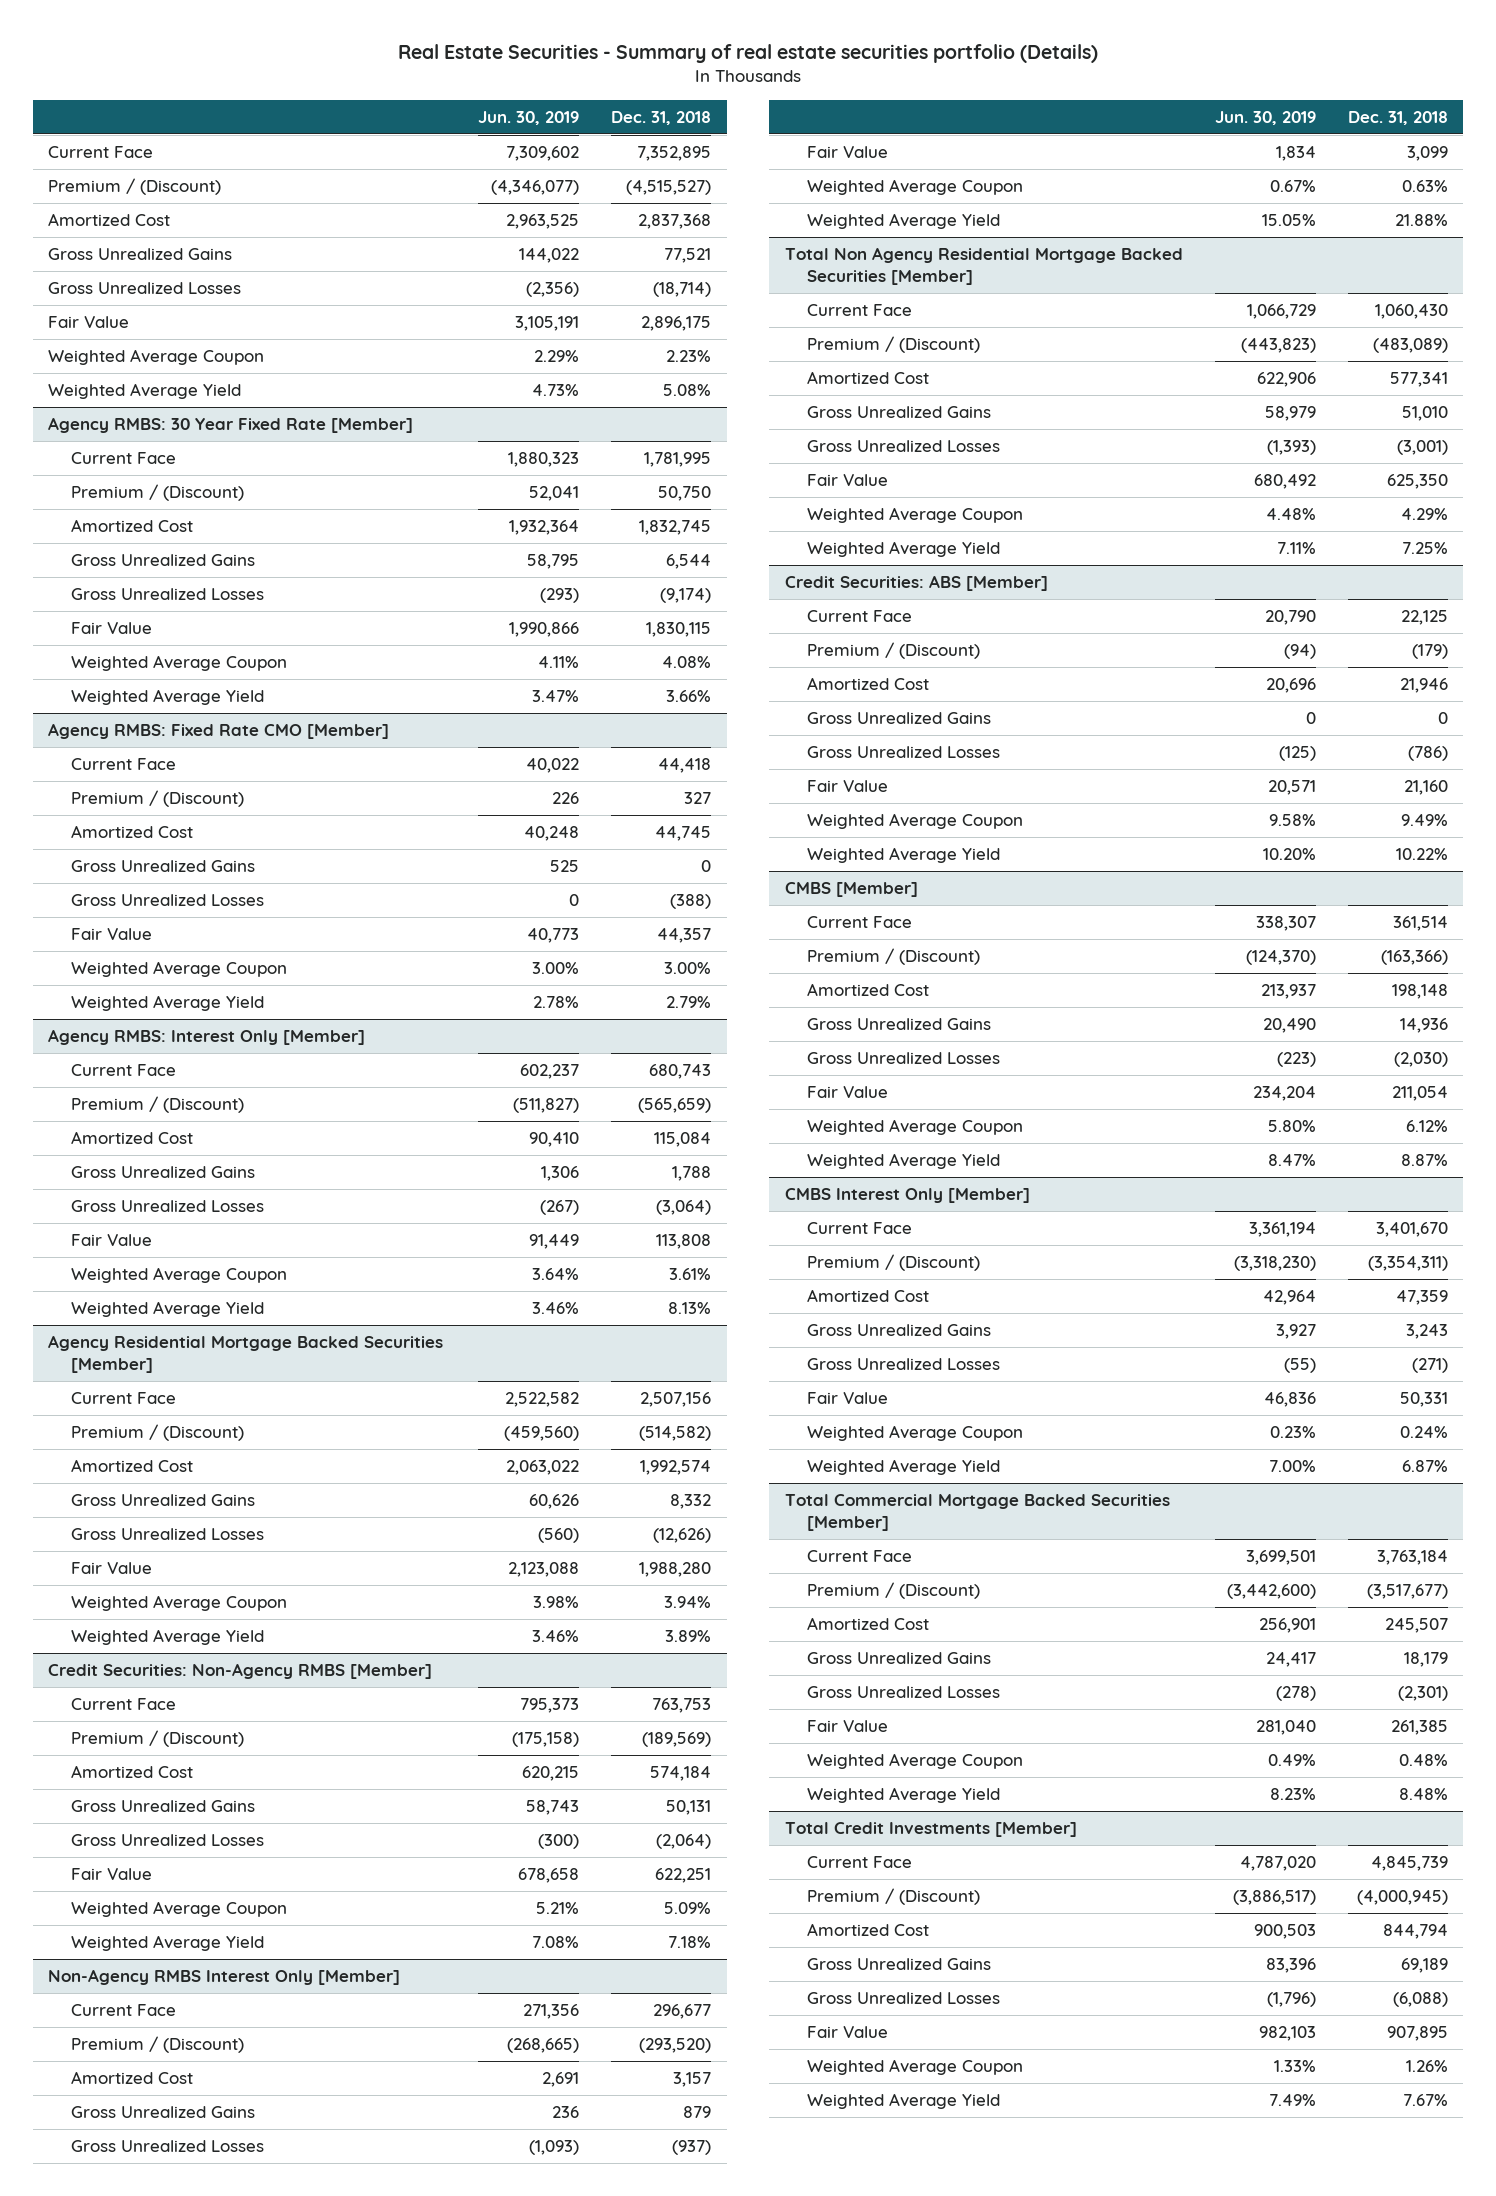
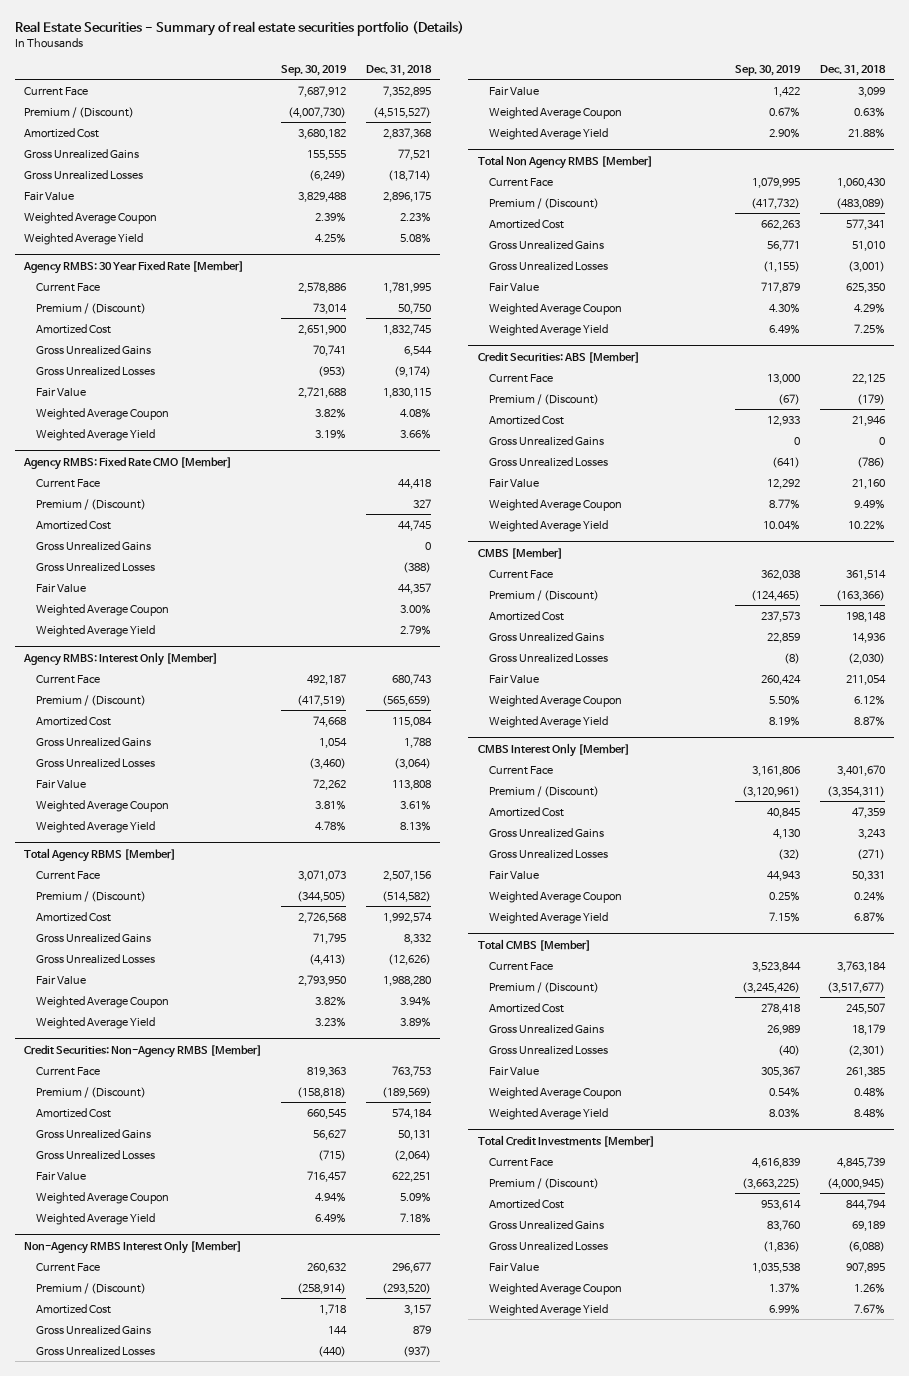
- | Jun. 30, 2019 | Dec. 31, 2018
+ | Sep. 30, 2019 | Dec. 31, 2018
- Agency Residential Mortgage Backed Securities [Member]
+ Total Agency RBMS [Member]
- Total Non Agency Residential Mortgage Backed Securities [Member]
+ Total Non Agency RMBS [Member]
- Total Commercial Mortgage Backed Securities [Member]
+ Total CMBS [Member]

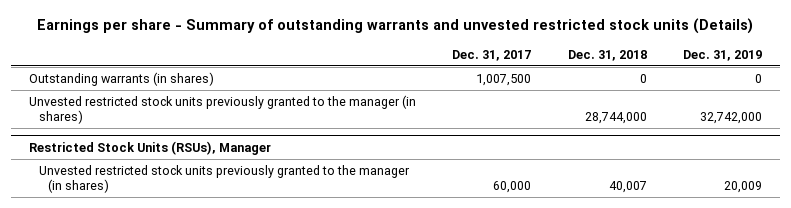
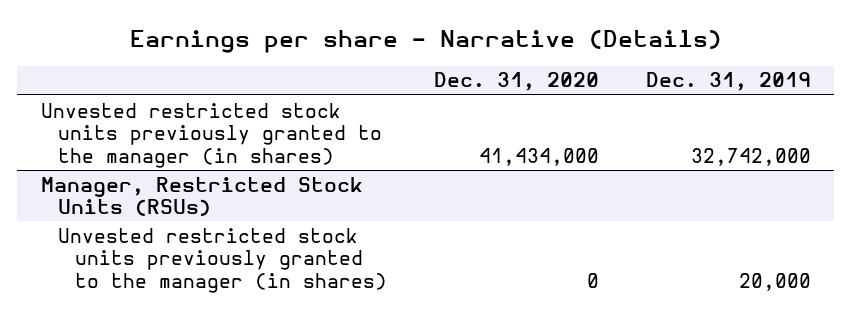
- Earnings per share - Summary of outstanding warrants and unvested restricted stock units (Details)
+ Earnings per share - Narrative (Details)
- | Dec. 31, 2017 | Dec. 31, 2018 | Dec. 31, 2019
+ | Dec. 31, 2020 | Dec. 31, 2019
- Outstanding warrants (in shares) | 1,007,500 | 0 | 0
- Restricted Stock Units (RSUs), Manager
- Unvested restricted stock units previously granted to the manager (in shares) | 60,000 | 40,007 | 20,009
+ Manager, Restricted Stock Units (RSUs)
+ Unvested restricted stock units previously granted to the manager (in shares) | 0 | 20,000

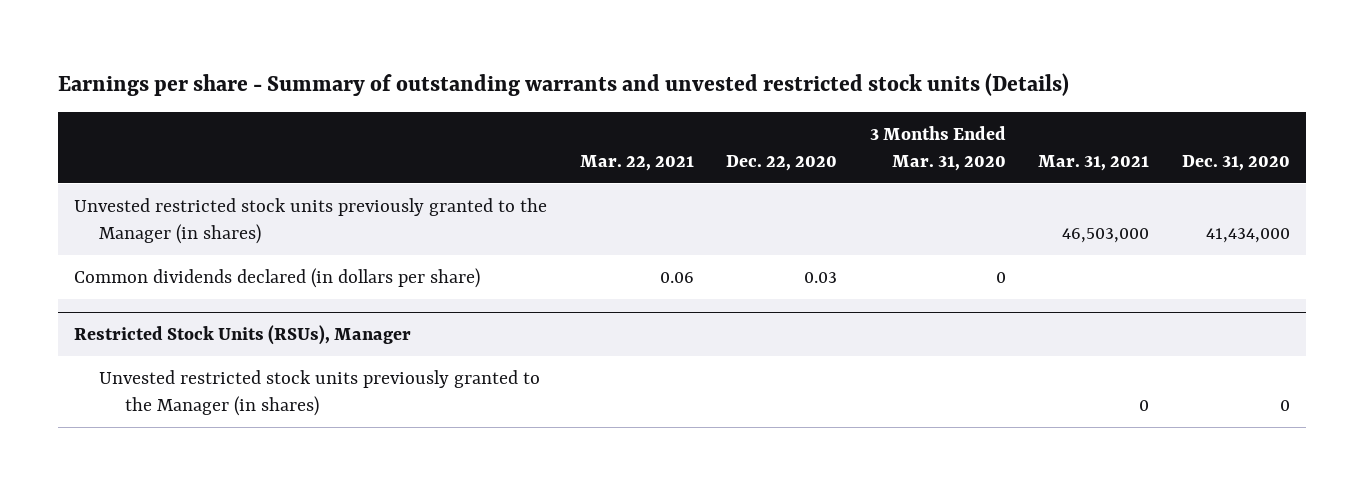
- Earnings per share - Narrative (Details)
+ Earnings per share - Summary of outstanding warrants and unvested restricted stock units (Details)
- | Dec. 31, 2020 | Dec. 31, 2019
+ | Mar. 22, 2021 | Dec. 22, 2020 | 3 Months Ended Mar. 31, 2020 | Mar. 31, 2021 | Dec. 31, 2020
- Unvested restricted stock units previously granted to the manager (in shares) | 41,434,000 | 32,742,000
- Manager, Restricted Stock Units (RSUs)
- Unvested restricted stock units previously granted to the manager (in shares) | 0 | 20,000
+ Unvested restricted stock units previously granted to the Manager (in shares) | | | | 46,503,000 | 41,434,000
+ Common dividends declared (in dollars per share) | 0.06 | 0.03 | 0 | |
+ Restricted Stock Units (RSUs), Manager
+ Unvested restricted stock units previously granted to the Manager (in shares) | | | | 0 | 0

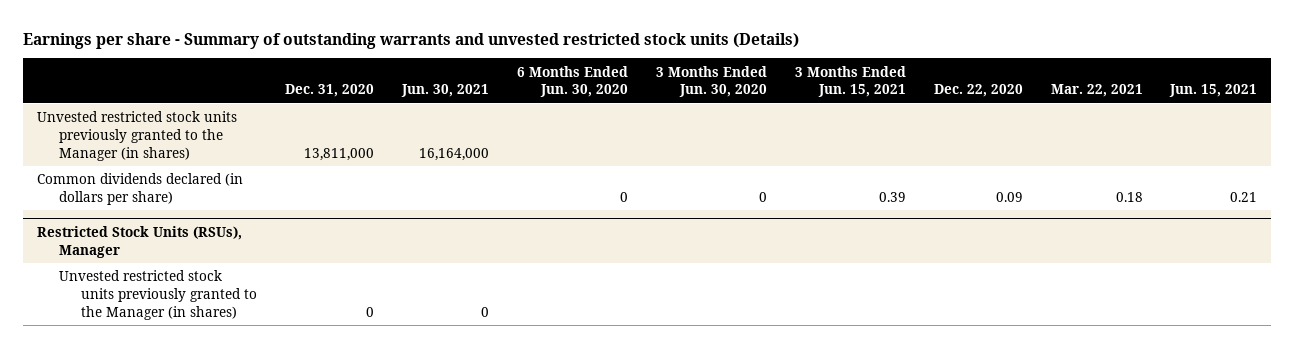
- | Mar. 22, 2021 | Dec. 22, 2020 | 3 Months Ended Mar. 31, 2020 | Mar. 31, 2021 | Dec. 31, 2020
+ | Dec. 31, 2020 | Jun. 30, 2021 | 6 Months Ended Jun. 30, 2020 | 3 Months Ended Jun. 30, 2020 | 3 Months Ended Jun. 15, 2021 | Dec. 22, 2020 | Mar. 22, 2021 | Jun. 15, 2021
- Unvested restricted stock units previously granted to the Manager (in shares) | | | | 46,503,000 | 41,434,000
- Common dividends declared (in dollars per share) | 0.06 | 0.03 | 0 | |
+ Unvested restricted stock units previously granted to the Manager (in shares) | 13,811,000 | 16,164,000 | | | | | |
+ Common dividends declared (in dollars per share) | | | 0 | 0 | 0.39 | 0.09 | 0.18 | 0.21

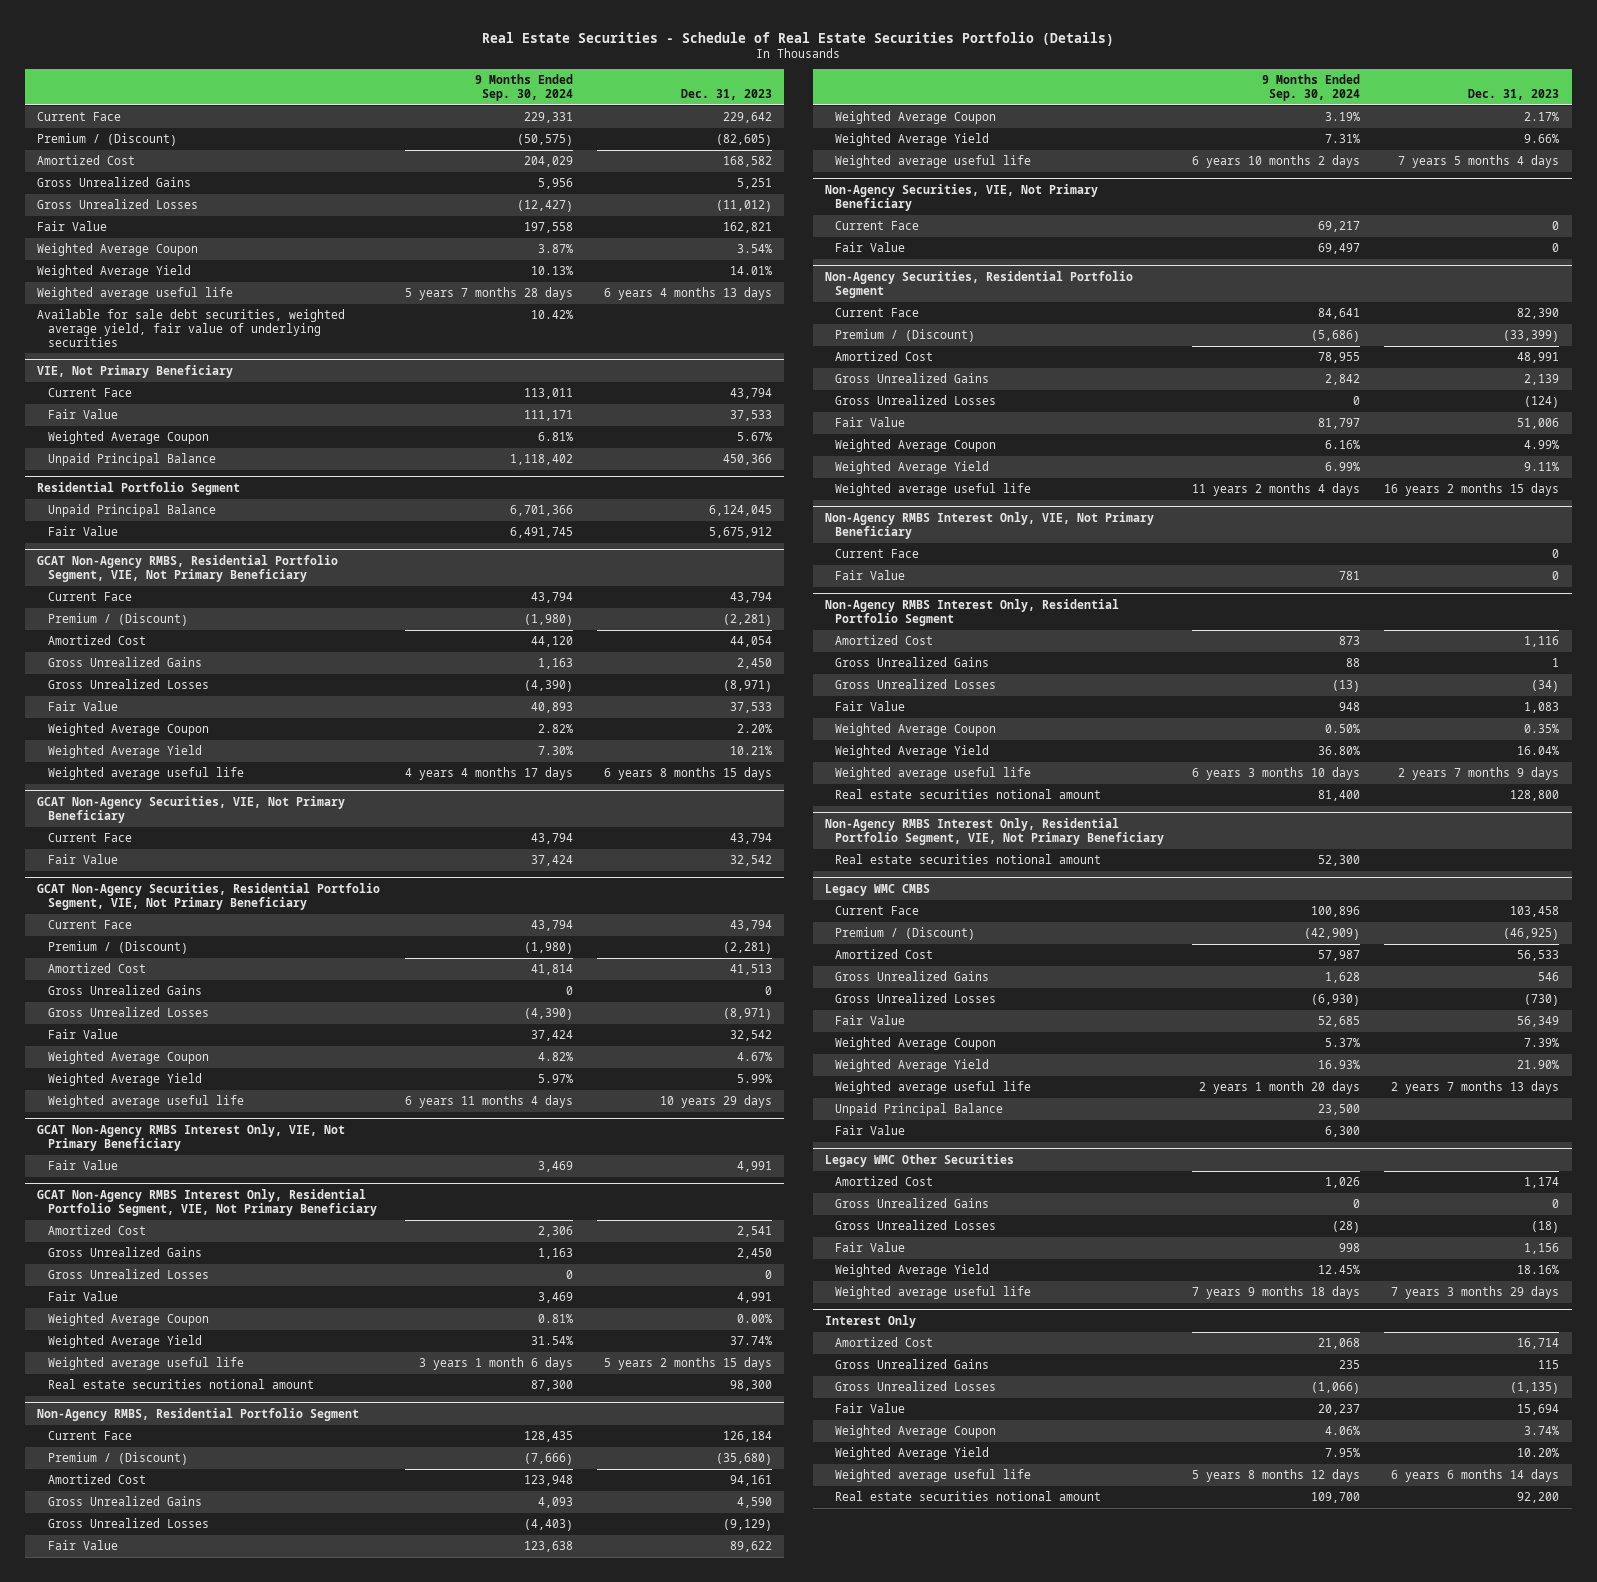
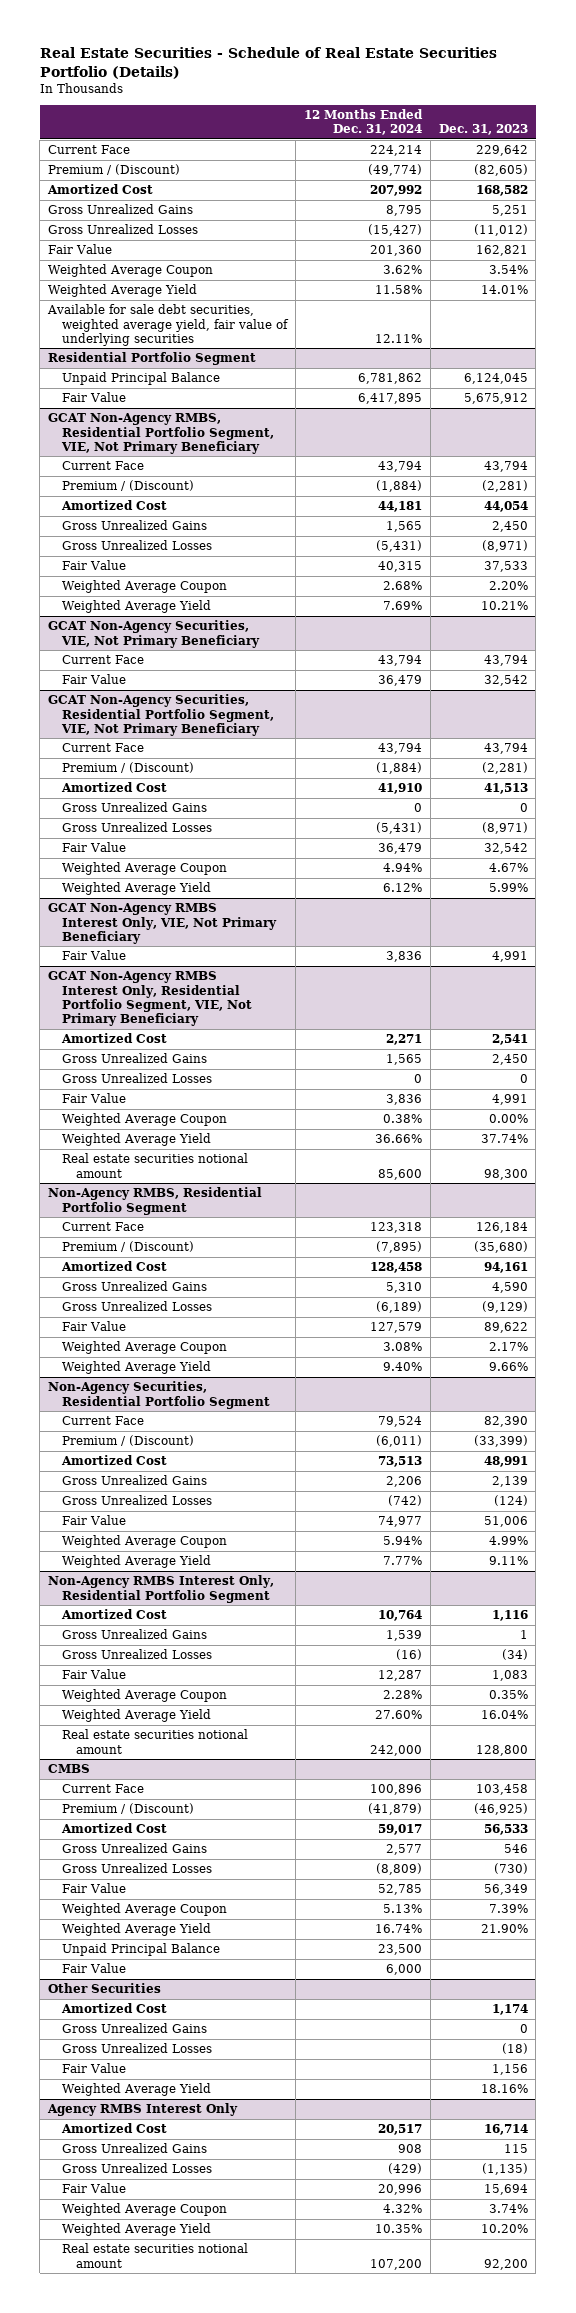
- | 9 Months Ended Sep. 30, 2024 | Dec. 31, 2023
+ | 12 Months Ended Dec. 31, 2024 | Dec. 31, 2023
- Weighted average useful life | 5 years 7 months 28 days | 6 years 4 months 13 days
- VIE, Not Primary Beneficiary
- Current Face | 113,011 | 43,794
- Fair Value | 111,171 | 37,533
- Weighted Average Coupon | 6.81% | 5.67%
- Unpaid Principal Balance | 1,118,402 | 450,366
@ GCAT Non-Agency RMBS, Residential Portfolio Segment, VIE, Not Primary Beneficiary
- Weighted average useful life | 4 years 4 months 17 days | 6 years 8 months 15 days
@ GCAT Non-Agency Securities, Residential Portfolio Segment, VIE, Not Primary Beneficiary
- Weighted average useful life | 6 years 11 months 4 days | 10 years 29 days
@ GCAT Non-Agency RMBS Interest Only, Residential Portfolio Segment, VIE, Not Primary Beneficiary
- Weighted average useful life | 3 years 1 month 6 days | 5 years 2 months 15 days
@ Non-Agency RMBS, Residential Portfolio Segment
- Weighted average useful life | 6 years 10 months 2 days | 7 years 5 months 4 days
- Non-Agency Securities, VIE, Not Primary Beneficiary
- Current Face | 69,217 | 0
- Fair Value | 69,497 | 0
@ Non-Agency Securities, Residential Portfolio Segment
- Weighted average useful life | 11 years 2 months 4 days | 16 years 2 months 15 days
- Non-Agency RMBS Interest Only, VIE, Not Primary Beneficiary
- Current Face | | 0
- Fair Value | 781 | 0
@ Non-Agency RMBS Interest Only, Residential Portfolio Segment
- Weighted average useful life | 6 years 3 months 10 days | 2 years 7 months 9 days
- Non-Agency RMBS Interest Only, Residential Portfolio Segment, VIE, Not Primary Beneficiary
- Real estate securities notional amount | 52,300 |
- Legacy WMC CMBS
+ CMBS
- Weighted average useful life | 2 years 1 month 20 days | 2 years 7 months 13 days
- Legacy WMC Other Securities
+ Other Securities
- Weighted average useful life | 7 years 9 months 18 days | 7 years 3 months 29 days
- Interest Only
+ Agency RMBS Interest Only
- Weighted average useful life | 5 years 8 months 12 days | 6 years 6 months 14 days

